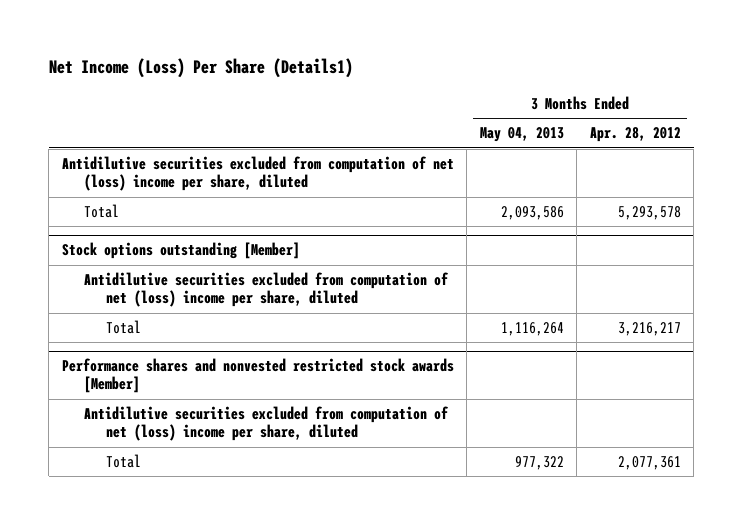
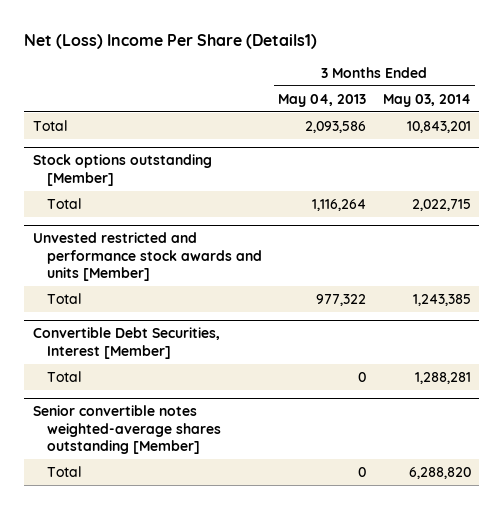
- Net Income (Loss) Per Share (Details1)
+ Net (Loss) Income Per Share (Details1)
- | 3 Months Ended May 04, 2013 | 3 Months Ended Apr. 28, 2012
+ | 3 Months Ended May 04, 2013 | 3 Months Ended May 03, 2014
- Antidilutive securities excluded from computation of net (loss) income per share, diluted
@ Stock options outstanding [Member]
- Antidilutive securities excluded from computation of net (loss) income per share, diluted
- Performance shares and nonvested restricted stock awards [Member]
- Antidilutive securities excluded from computation of net (loss) income per share, diluted
+ Unvested restricted and performance stock awards and units [Member]
+ Convertible Debt Securities, Interest [Member]
+ Total | 0 | 1,288,281
+ Senior convertible notes weighted-average shares outstanding [Member]
+ Total | 0 | 6,288,820

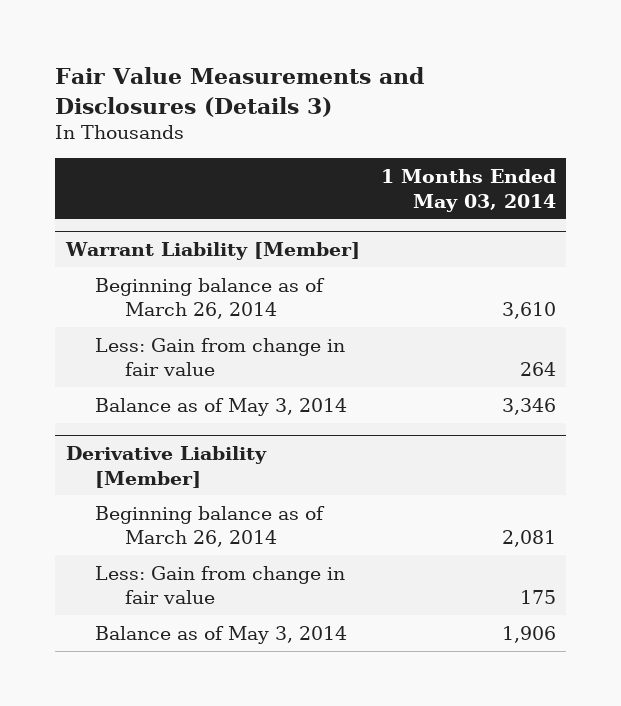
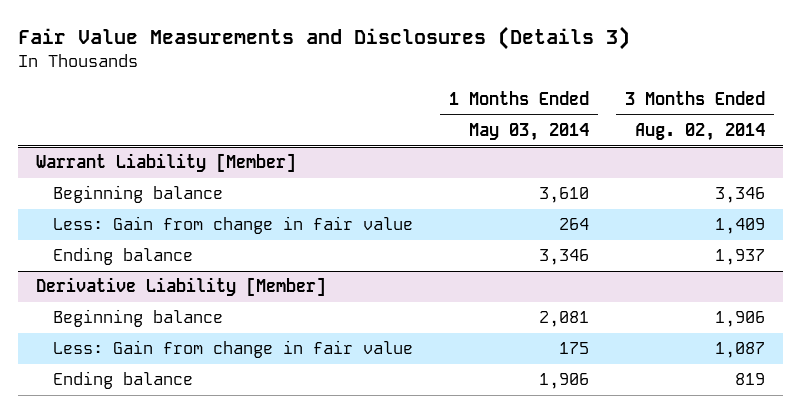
- | 1 Months Ended May 03, 2014
+ | 1 Months Ended May 03, 2014 | 3 Months Ended Aug. 02, 2014
@ Warrant Liability [Member]
- Beginning balance as of March 26, 2014 | 3,610
+ Beginning balance | 3,610 | 3,346
- Balance as of May 3, 2014 | 3,346
+ Ending balance | 3,346 | 1,937
@ Derivative Liability [Member]
- Beginning balance as of March 26, 2014 | 2,081
+ Beginning balance | 2,081 | 1,906
- Balance as of May 3, 2014 | 1,906
+ Ending balance | 1,906 | 819

